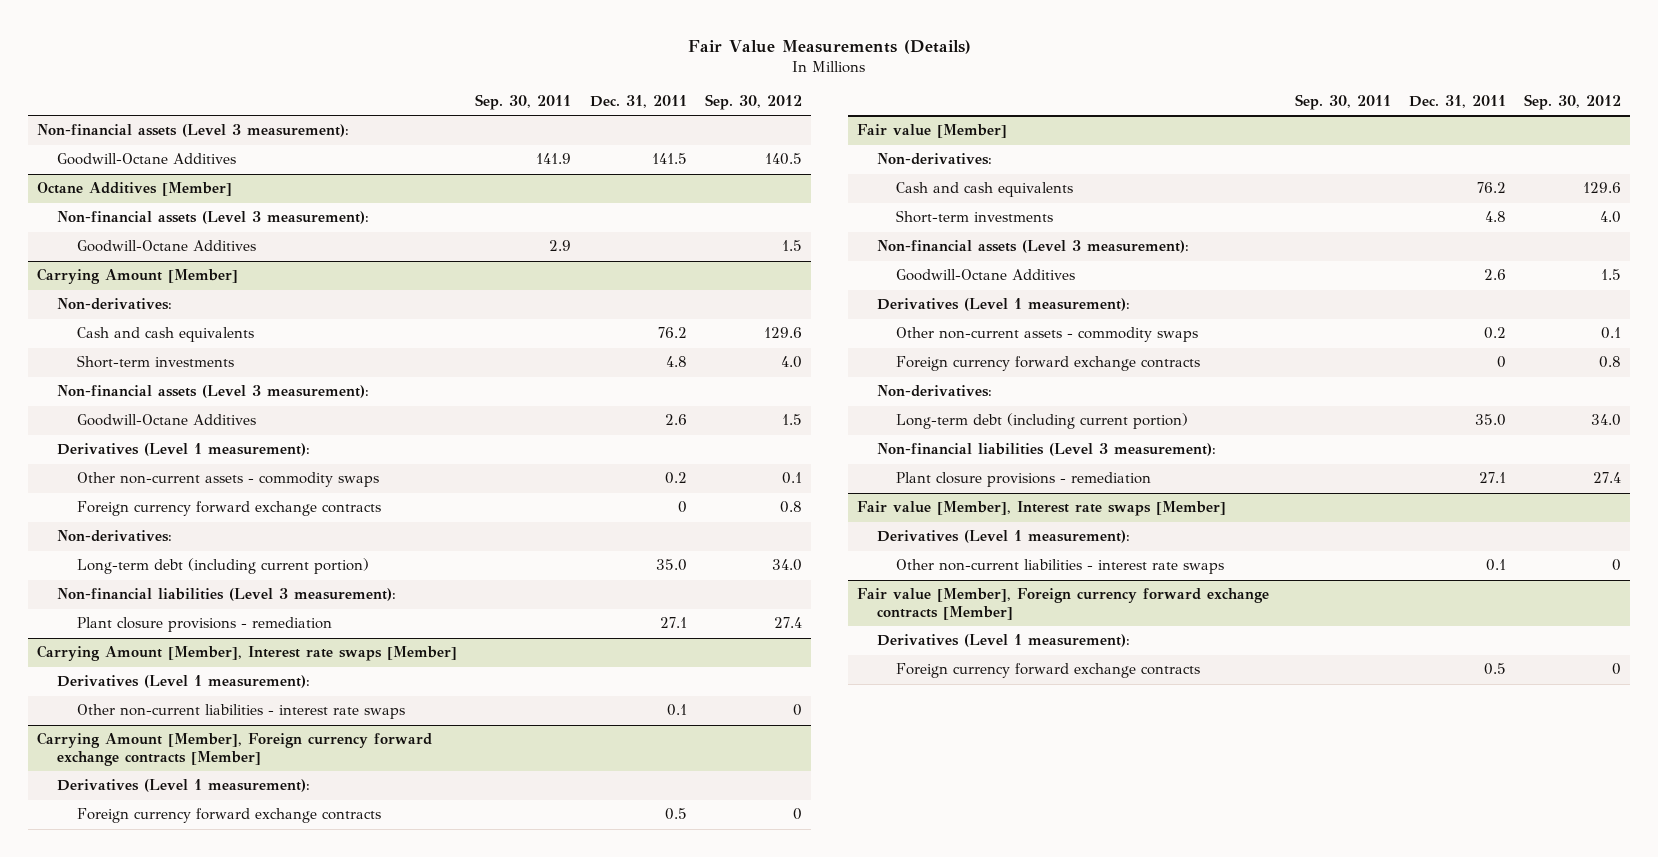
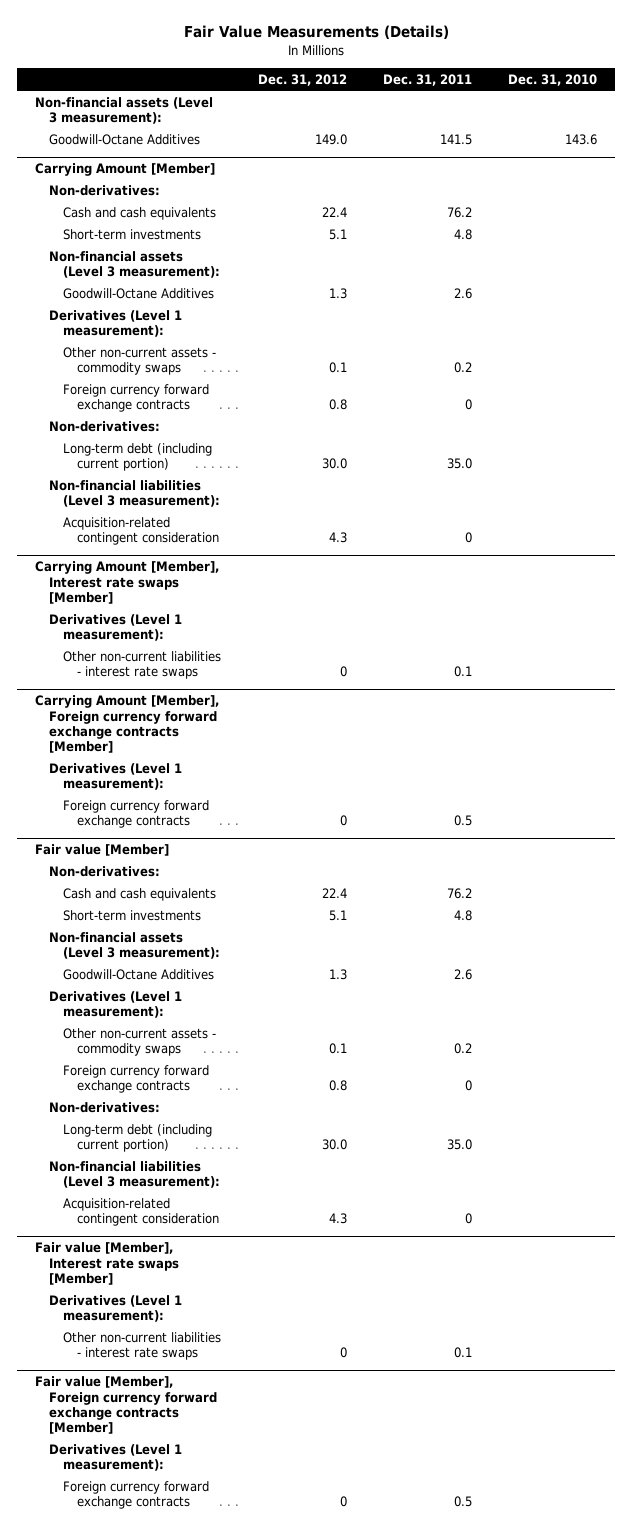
- | Sep. 30, 2011 | Dec. 31, 2011 | Sep. 30, 2012
+ | Dec. 31, 2012 | Dec. 31, 2011 | Dec. 31, 2010
- Octane Additives [Member]
- Non-financial assets (Level 3 measurement):
- Goodwill-Octane Additives | 2.9 | | 1.5
@ Carrying Amount [Member]
- Plant closure provisions - remediation | | 27.1 | 27.4
+ Acquisition-related contingent consideration | 4.3 | 0 |
@ Fair value [Member]
- Plant closure provisions - remediation | | 27.1 | 27.4
+ Acquisition-related contingent consideration | 4.3 | 0 |

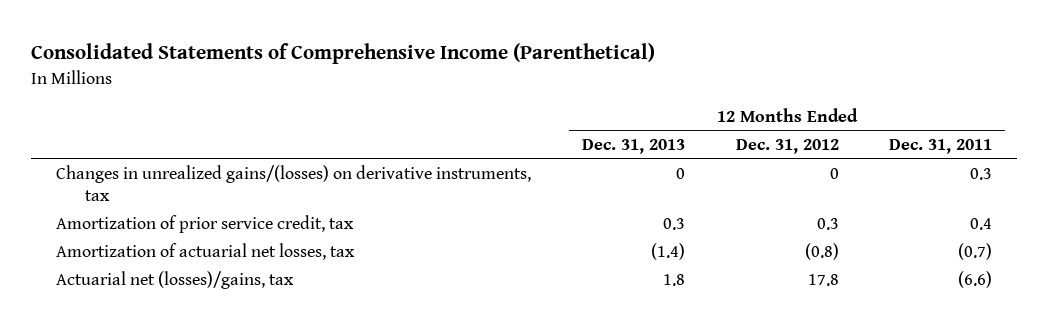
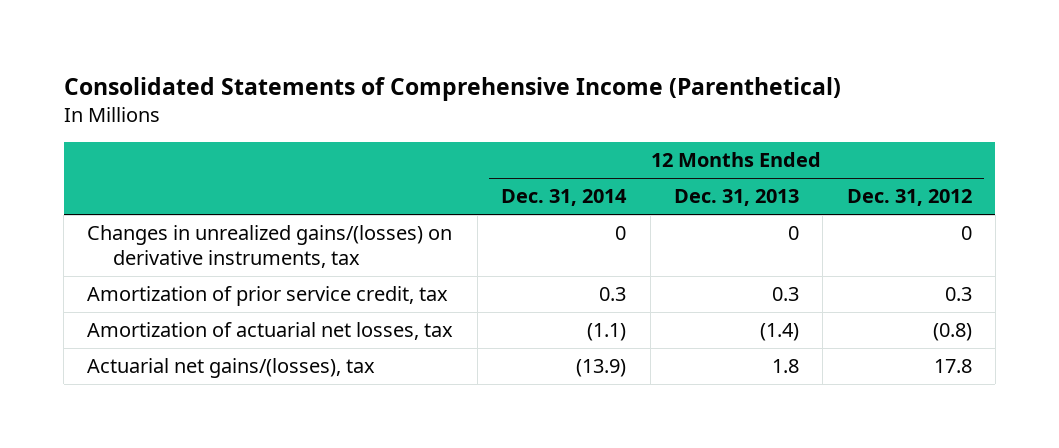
- | 12 Months Ended Dec. 31, 2013 | 12 Months Ended Dec. 31, 2012 | 12 Months Ended Dec. 31, 2011
+ | 12 Months Ended Dec. 31, 2014 | 12 Months Ended Dec. 31, 2013 | 12 Months Ended Dec. 31, 2012
- Actuarial net (losses)/gains, tax | 1.8 | 17.8 | (6.6)
+ Actuarial net gains/(losses), tax | (13.9) | 1.8 | 17.8

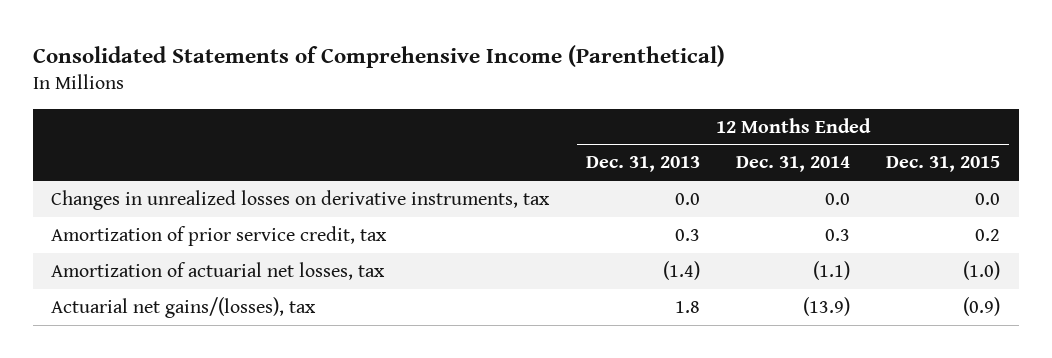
- | 12 Months Ended Dec. 31, 2014 | 12 Months Ended Dec. 31, 2013 | 12 Months Ended Dec. 31, 2012
+ | 12 Months Ended Dec. 31, 2013 | 12 Months Ended Dec. 31, 2014 | 12 Months Ended Dec. 31, 2015
- Changes in unrealized gains/(losses) on derivative instruments, tax | 0 | 0 | 0
+ Changes in unrealized losses on derivative instruments, tax | 0.0 | 0.0 | 0.0

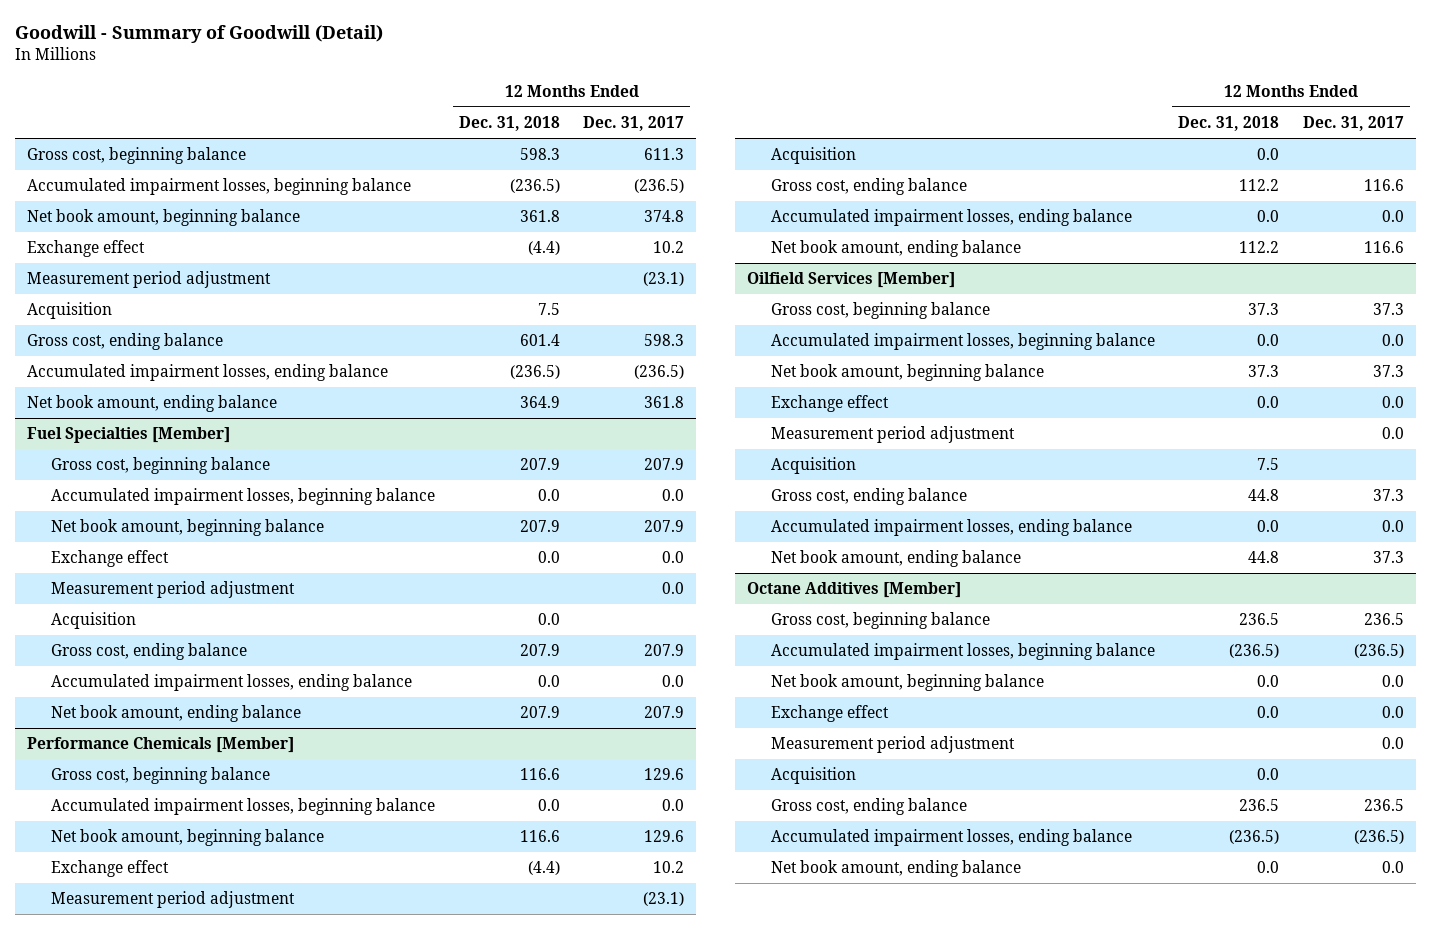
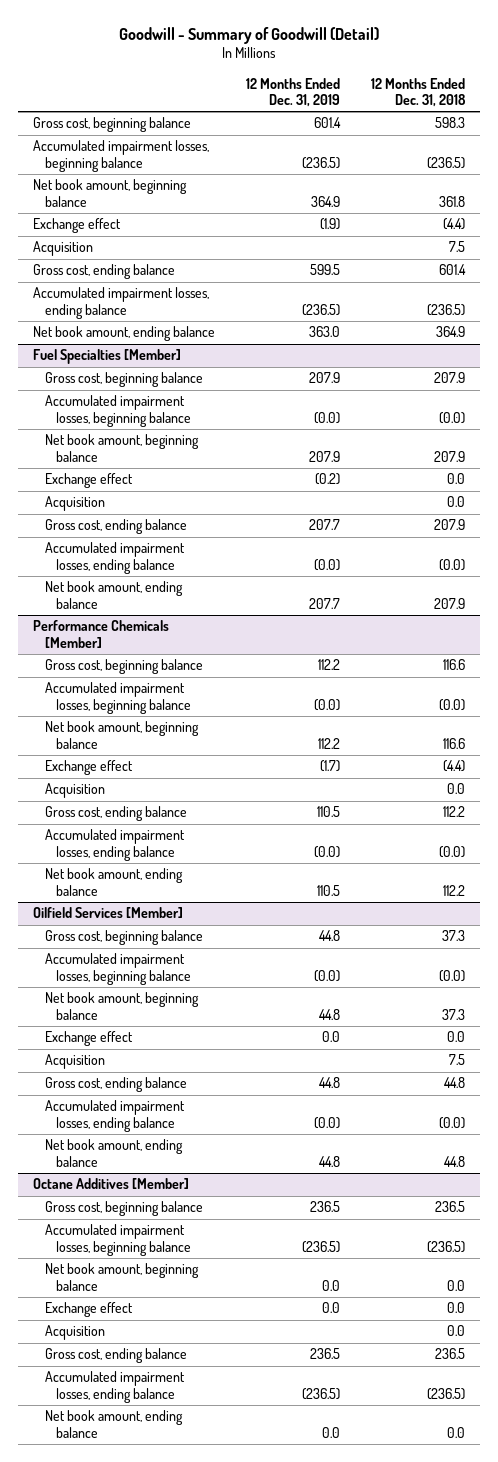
- | 12 Months Ended Dec. 31, 2018 | 12 Months Ended Dec. 31, 2017
+ | 12 Months Ended Dec. 31, 2019 | 12 Months Ended Dec. 31, 2018
- Measurement period adjustment | | (23.1)
@ Fuel Specialties [Member]
- Accumulated impairment losses, beginning balance | 0.0 | 0.0
+ Accumulated impairment losses, beginning balance | (0.0) | (0.0)
- Measurement period adjustment | | 0.0
- Accumulated impairment losses, ending balance | 0.0 | 0.0
+ Accumulated impairment losses, ending balance | (0.0) | (0.0)
@ Performance Chemicals [Member]
- Accumulated impairment losses, beginning balance | 0.0 | 0.0
+ Accumulated impairment losses, beginning balance | (0.0) | (0.0)
- Measurement period adjustment | | (23.1)
- Accumulated impairment losses, ending balance | 0.0 | 0.0
+ Accumulated impairment losses, ending balance | (0.0) | (0.0)
@ Oilfield Services [Member]
- Accumulated impairment losses, beginning balance | 0.0 | 0.0
+ Accumulated impairment losses, beginning balance | (0.0) | (0.0)
- Measurement period adjustment | | 0.0
- Accumulated impairment losses, ending balance | 0.0 | 0.0
+ Accumulated impairment losses, ending balance | (0.0) | (0.0)
@ Octane Additives [Member]
- Measurement period adjustment | | 0.0

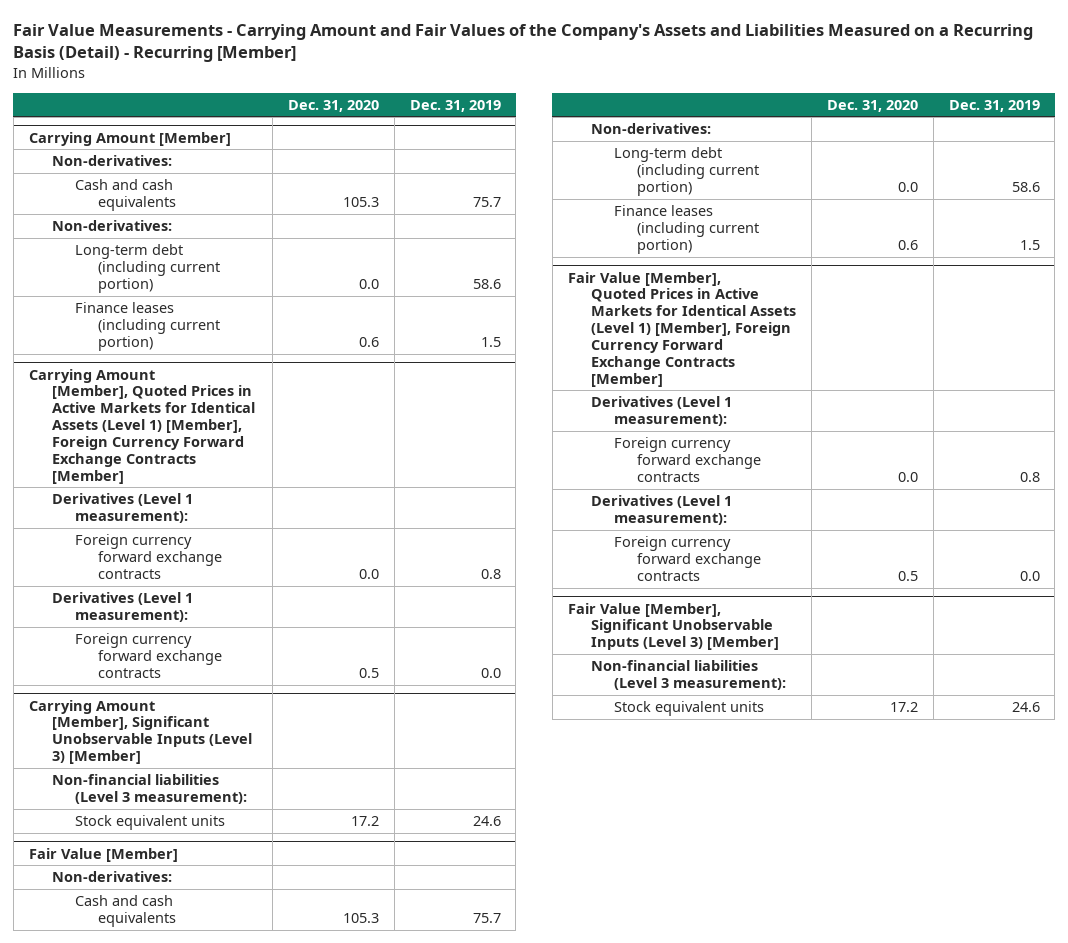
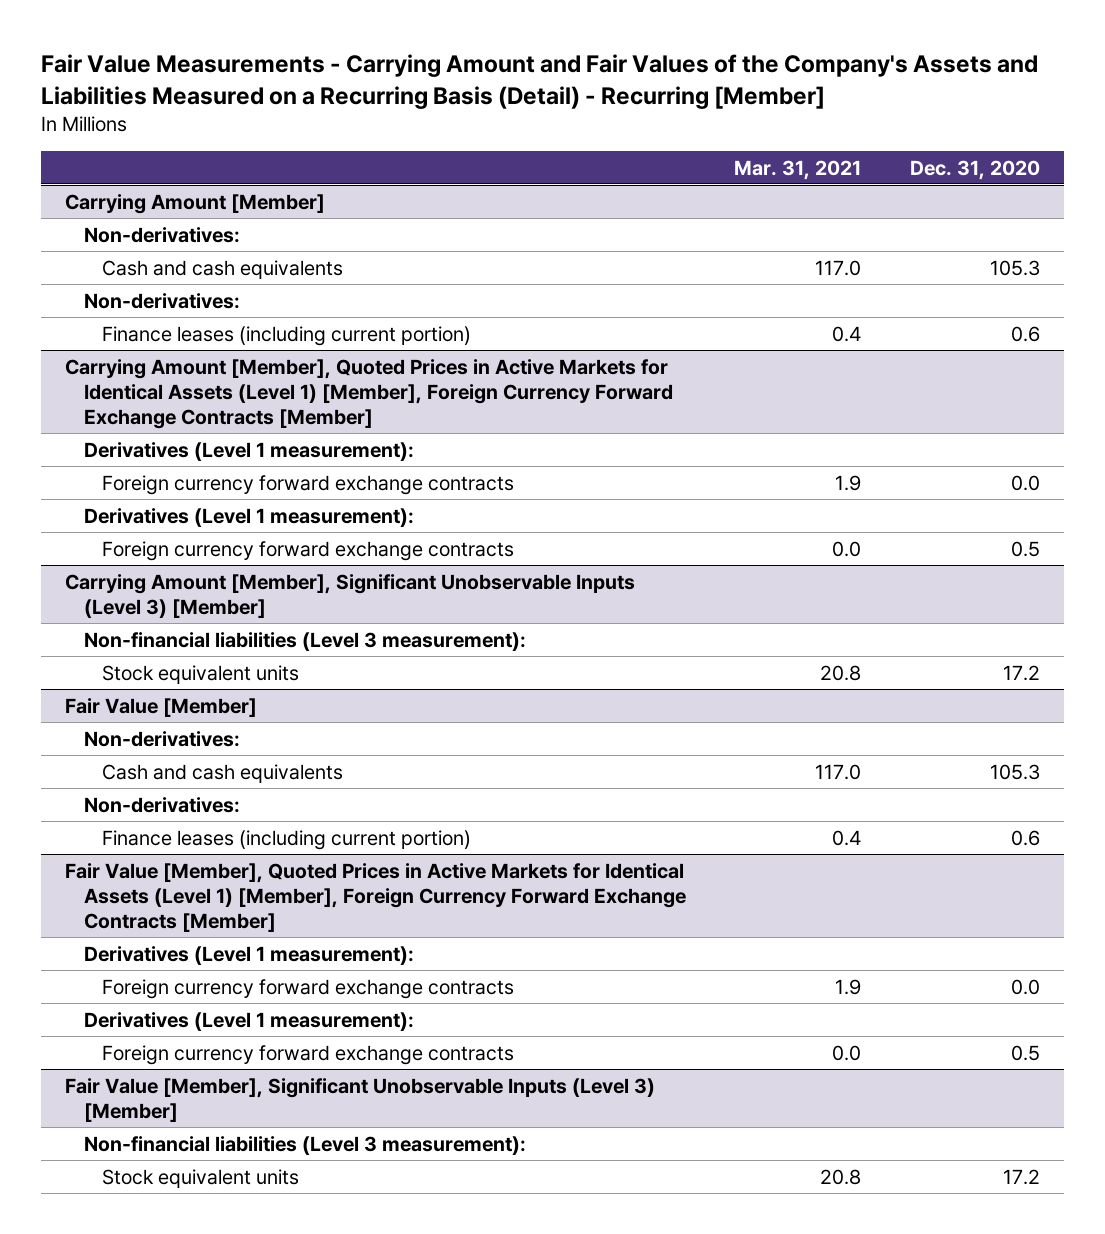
- | Dec. 31, 2020 | Dec. 31, 2019
+ | Mar. 31, 2021 | Dec. 31, 2020
@ Carrying Amount [Member]
- Long-term debt (including current portion) | 0.0 | 58.6
@ Fair Value [Member]
- Long-term debt (including current portion) | 0.0 | 58.6

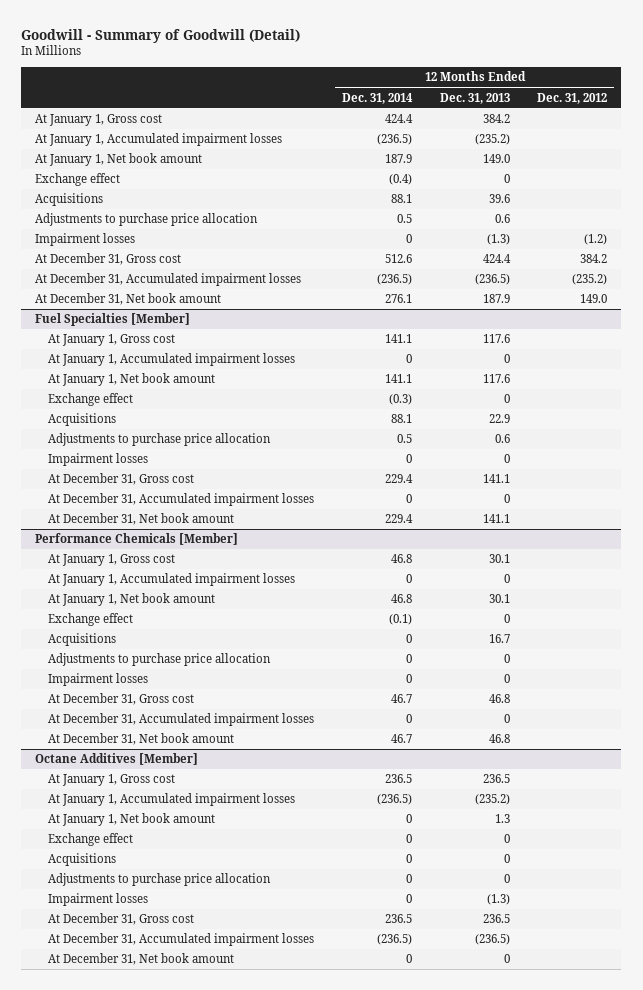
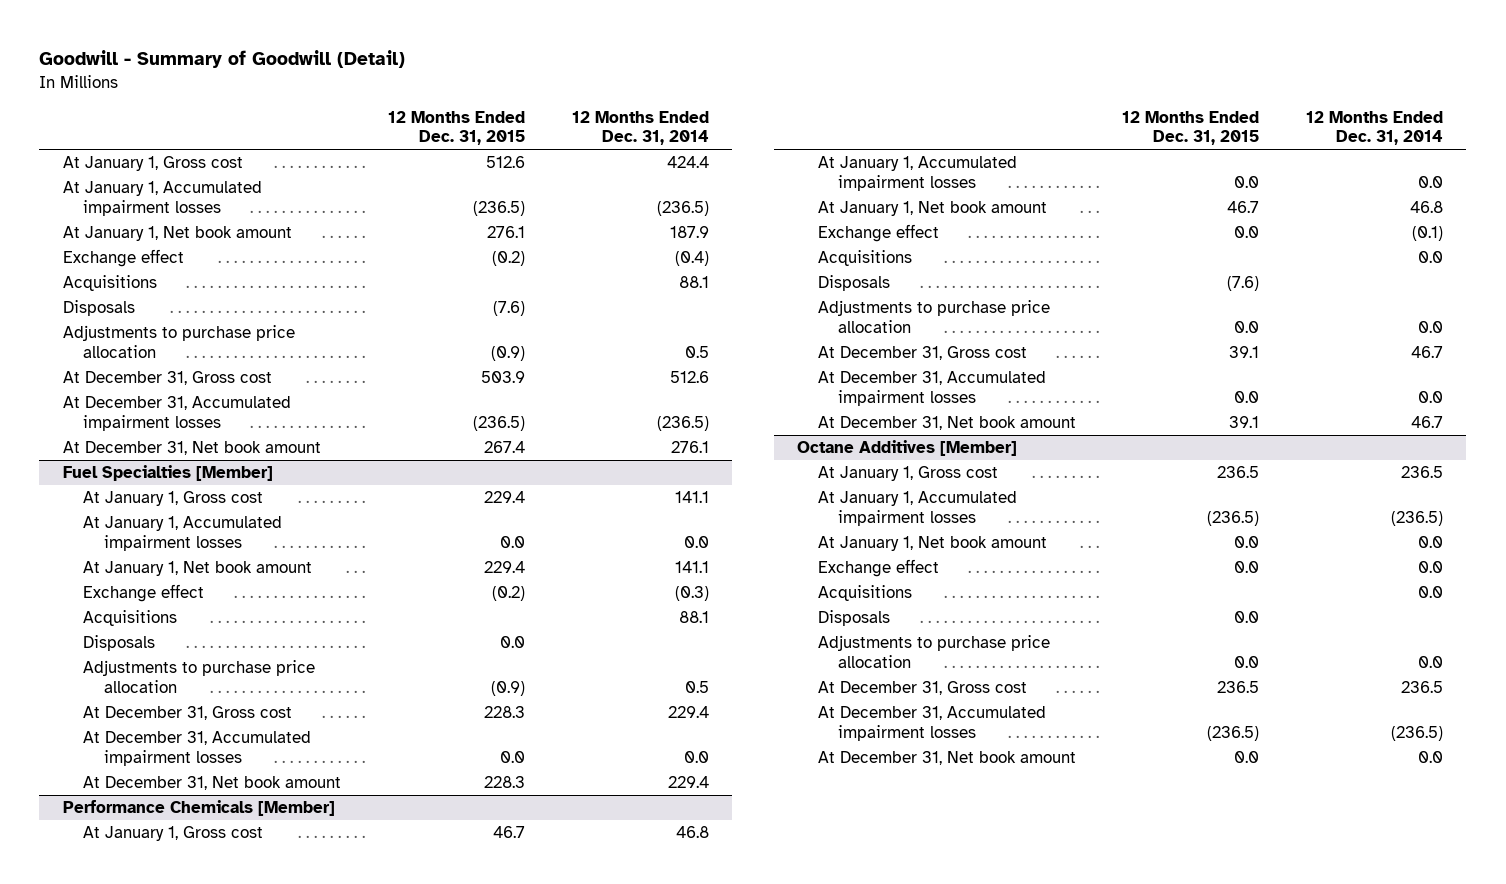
- | 12 Months Ended Dec. 31, 2014 | 12 Months Ended Dec. 31, 2013 | 12 Months Ended Dec. 31, 2012
+ | 12 Months Ended Dec. 31, 2015 | 12 Months Ended Dec. 31, 2014
+ Disposals | (7.6) |
- Impairment losses | 0 | (1.3) | (1.2)
@ Fuel Specialties [Member]
- At January 1, Accumulated impairment losses | 0 | 0 |
+ At January 1, Accumulated impairment losses | 0.0 | 0.0
+ Disposals | 0.0 |
- Impairment losses | 0 | 0 |
- At December 31, Accumulated impairment losses | 0 | 0 |
+ At December 31, Accumulated impairment losses | 0.0 | 0.0
@ Performance Chemicals [Member]
- At January 1, Accumulated impairment losses | 0 | 0 |
+ At January 1, Accumulated impairment losses | 0.0 | 0.0
- Acquisitions | 0 | 16.7 |
- Adjustments to purchase price allocation | 0 | 0 |
- Impairment losses | 0 | 0 |
+ Acquisitions | | 0.0
+ Disposals | (7.6) |
+ Adjustments to purchase price allocation | 0.0 | 0.0
- At December 31, Accumulated impairment losses | 0 | 0 |
+ At December 31, Accumulated impairment losses | 0.0 | 0.0
@ Octane Additives [Member]
- At January 1, Net book amount | 0 | 1.3 |
- Exchange effect | 0 | 0 |
- Acquisitions | 0 | 0 |
- Adjustments to purchase price allocation | 0 | 0 |
- Impairment losses | 0 | (1.3) |
+ At January 1, Net book amount | 0.0 | 0.0
+ Exchange effect | 0.0 | 0.0
+ Acquisitions | | 0.0
+ Disposals | 0.0 |
+ Adjustments to purchase price allocation | 0.0 | 0.0
- At December 31, Net book amount | 0 | 0 |
+ At December 31, Net book amount | 0.0 | 0.0

